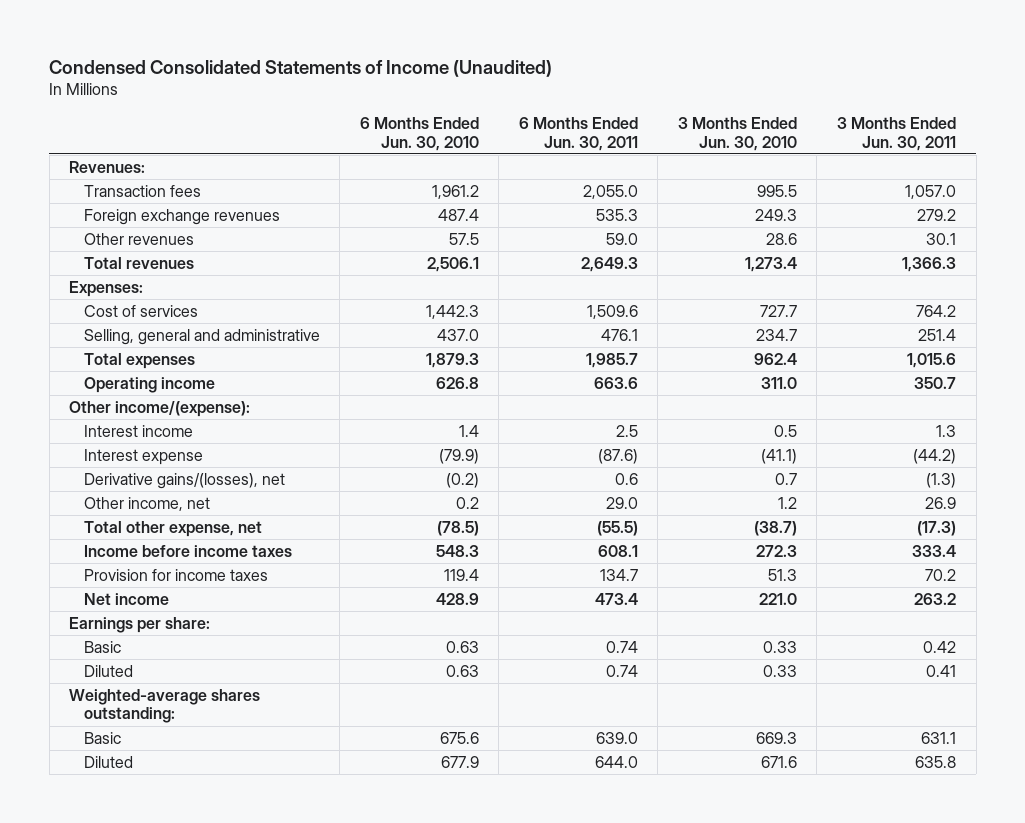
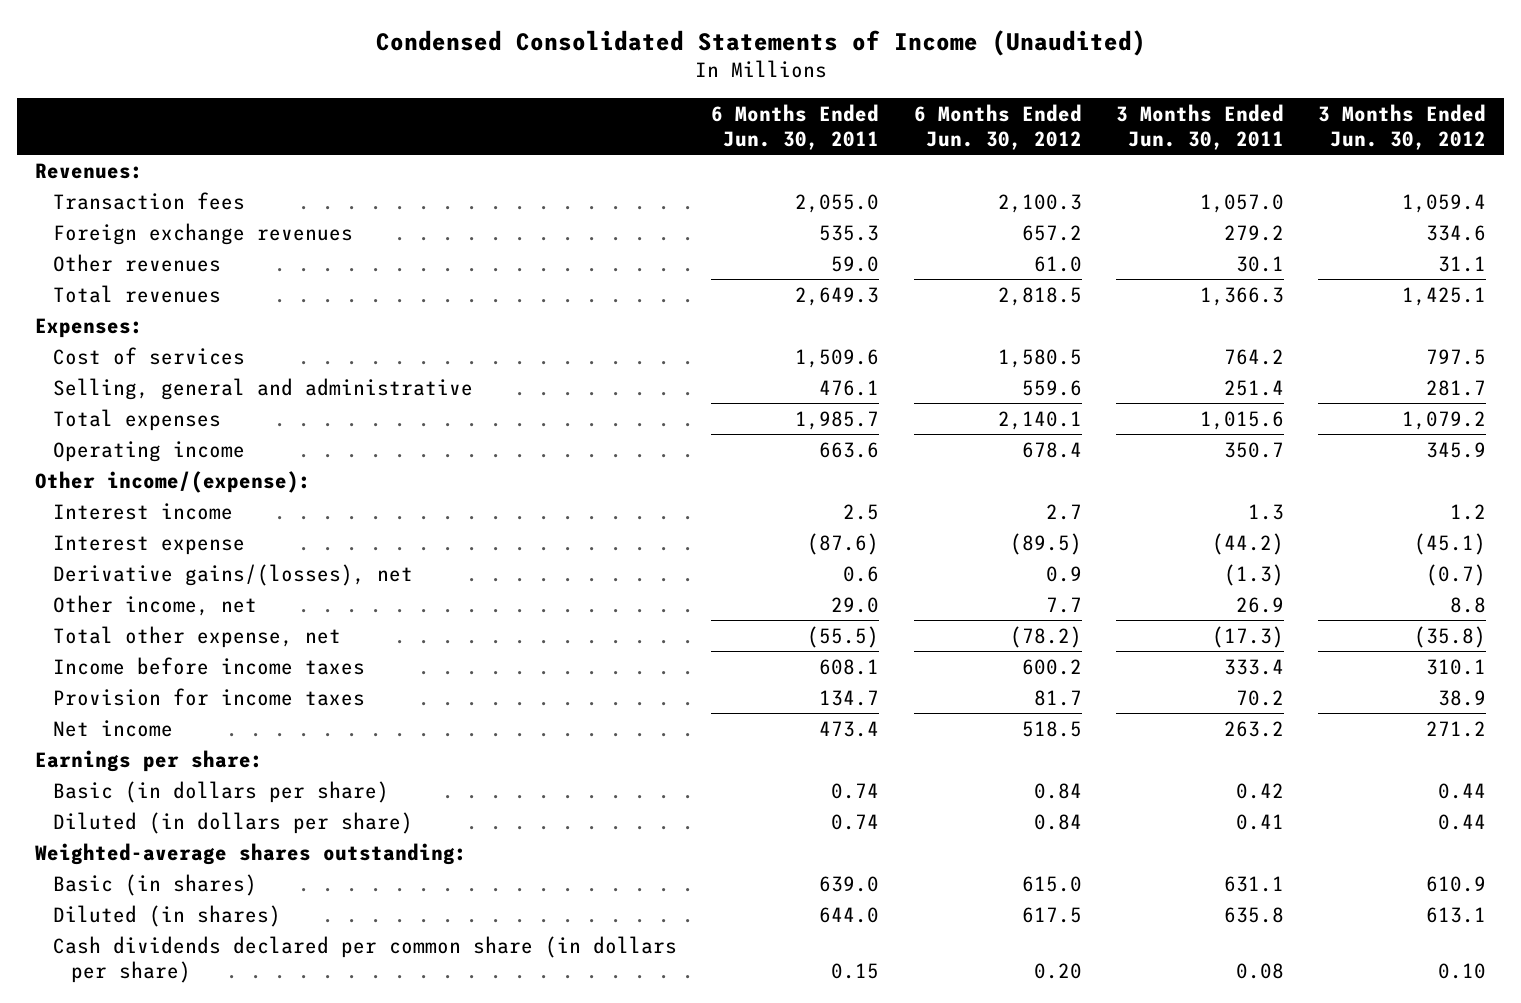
- | 6 Months Ended Jun. 30, 2010 | 6 Months Ended Jun. 30, 2011 | 3 Months Ended Jun. 30, 2010 | 3 Months Ended Jun. 30, 2011
+ | 6 Months Ended Jun. 30, 2011 | 6 Months Ended Jun. 30, 2012 | 3 Months Ended Jun. 30, 2011 | 3 Months Ended Jun. 30, 2012
- Basic | 0.63 | 0.74 | 0.33 | 0.42
- Diluted | 0.63 | 0.74 | 0.33 | 0.41
+ Basic (in dollars per share) | 0.74 | 0.84 | 0.42 | 0.44
+ Diluted (in dollars per share) | 0.74 | 0.84 | 0.41 | 0.44
- Basic | 675.6 | 639.0 | 669.3 | 631.1
- Diluted | 677.9 | 644.0 | 671.6 | 635.8
+ Basic (in shares) | 639.0 | 615.0 | 631.1 | 610.9
+ Diluted (in shares) | 644.0 | 617.5 | 635.8 | 613.1
+ Cash dividends declared per common share (in dollars per share) | 0.15 | 0.20 | 0.08 | 0.10

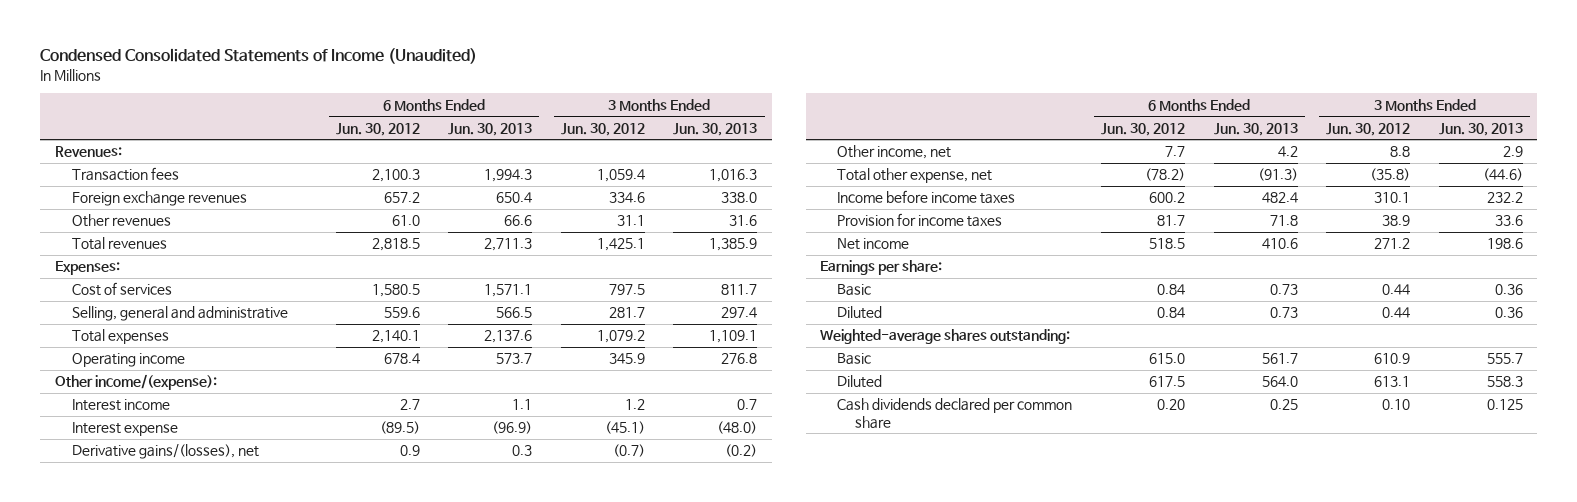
- | 6 Months Ended Jun. 30, 2011 | 6 Months Ended Jun. 30, 2012 | 3 Months Ended Jun. 30, 2011 | 3 Months Ended Jun. 30, 2012
+ | 6 Months Ended Jun. 30, 2012 | 6 Months Ended Jun. 30, 2013 | 3 Months Ended Jun. 30, 2012 | 3 Months Ended Jun. 30, 2013
- Basic (in dollars per share) | 0.74 | 0.84 | 0.42 | 0.44
- Diluted (in dollars per share) | 0.74 | 0.84 | 0.41 | 0.44
+ Basic | 0.84 | 0.73 | 0.44 | 0.36
+ Diluted | 0.84 | 0.73 | 0.44 | 0.36
- Basic (in shares) | 639.0 | 615.0 | 631.1 | 610.9
- Diluted (in shares) | 644.0 | 617.5 | 635.8 | 613.1
- Cash dividends declared per common share (in dollars per share) | 0.15 | 0.20 | 0.08 | 0.10
+ Basic | 615.0 | 561.7 | 610.9 | 555.7
+ Diluted | 617.5 | 564.0 | 613.1 | 558.3
+ Cash dividends declared per common share | 0.20 | 0.25 | 0.10 | 0.125

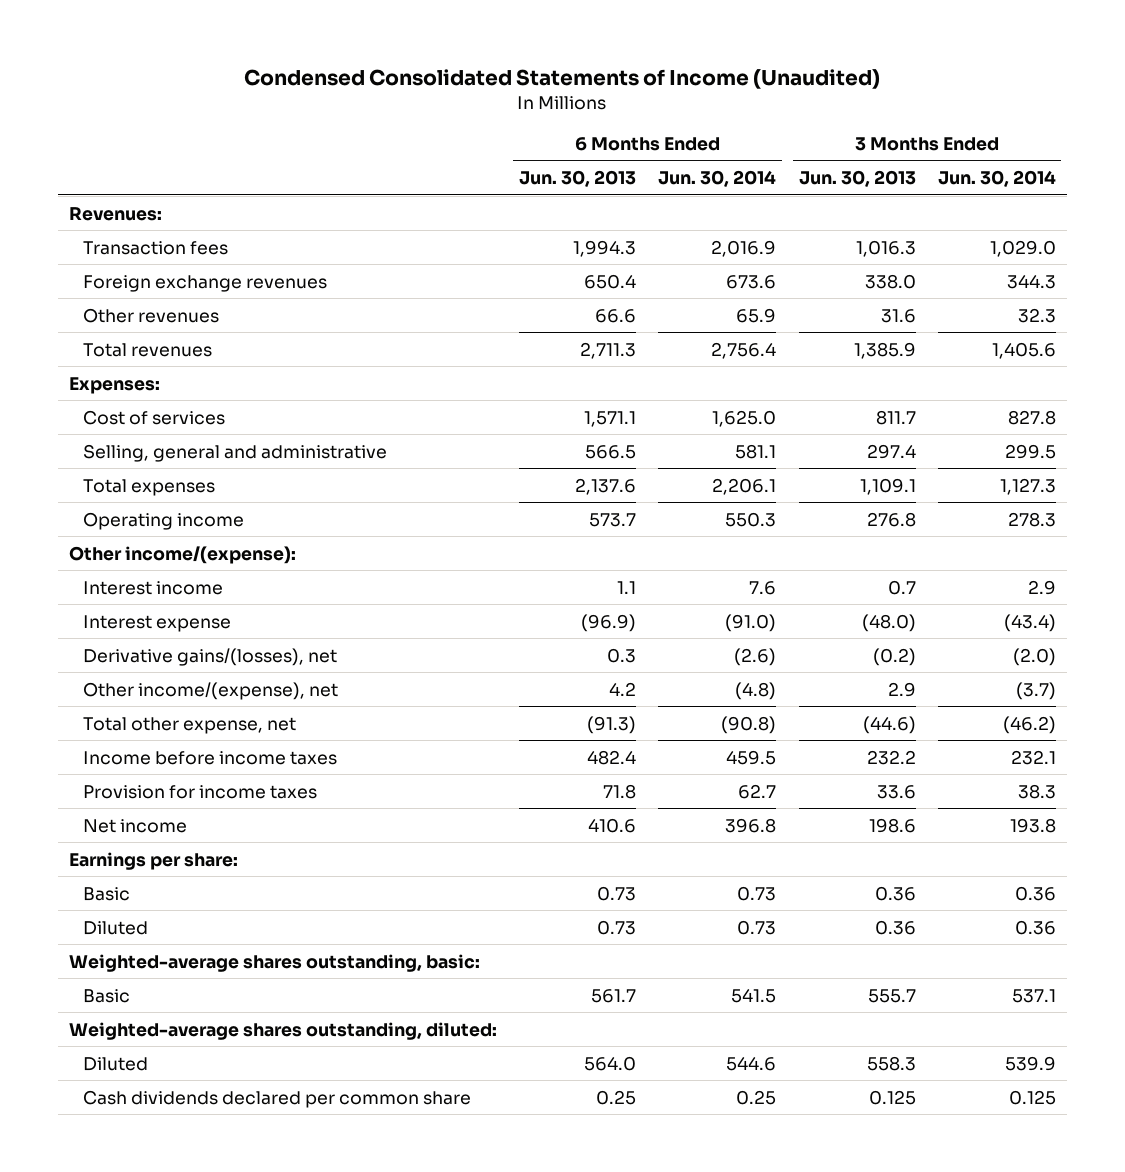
- | 6 Months Ended Jun. 30, 2012 | 6 Months Ended Jun. 30, 2013 | 3 Months Ended Jun. 30, 2012 | 3 Months Ended Jun. 30, 2013
+ | 6 Months Ended Jun. 30, 2013 | 6 Months Ended Jun. 30, 2014 | 3 Months Ended Jun. 30, 2013 | 3 Months Ended Jun. 30, 2014
- Other income, net | 7.7 | 4.2 | 8.8 | 2.9
+ Other income/(expense), net | 4.2 | (4.8) | 2.9 | (3.7)
- Weighted-average shares outstanding:
+ Weighted-average shares outstanding, basic:
+ Weighted-average shares outstanding, diluted:

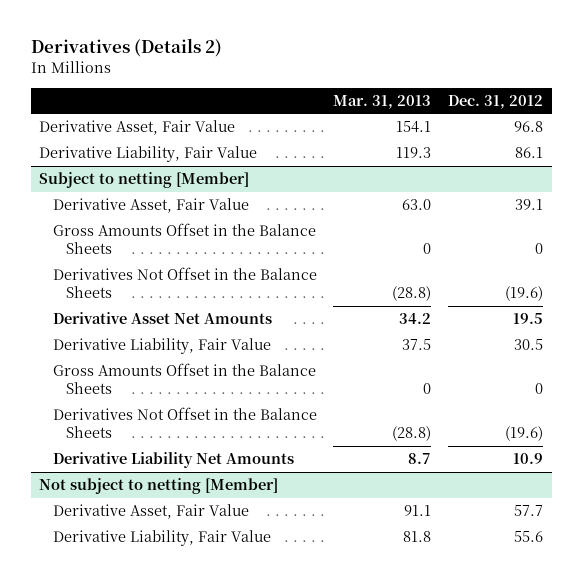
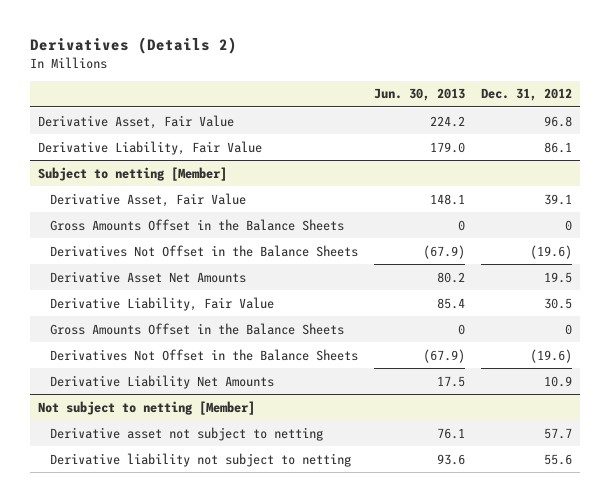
- | Mar. 31, 2013 | Dec. 31, 2012
+ | Jun. 30, 2013 | Dec. 31, 2012
@ Not subject to netting [Member]
- Derivative Asset, Fair Value | 91.1 | 57.7
- Derivative Liability, Fair Value | 81.8 | 55.6
+ Derivative asset not subject to netting | 76.1 | 57.7
+ Derivative liability not subject to netting | 93.6 | 55.6

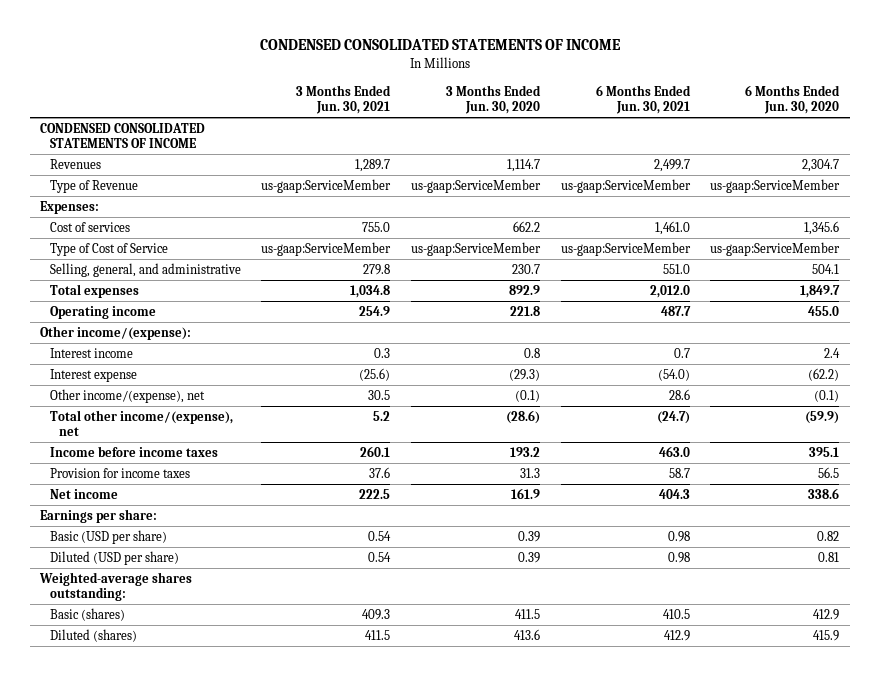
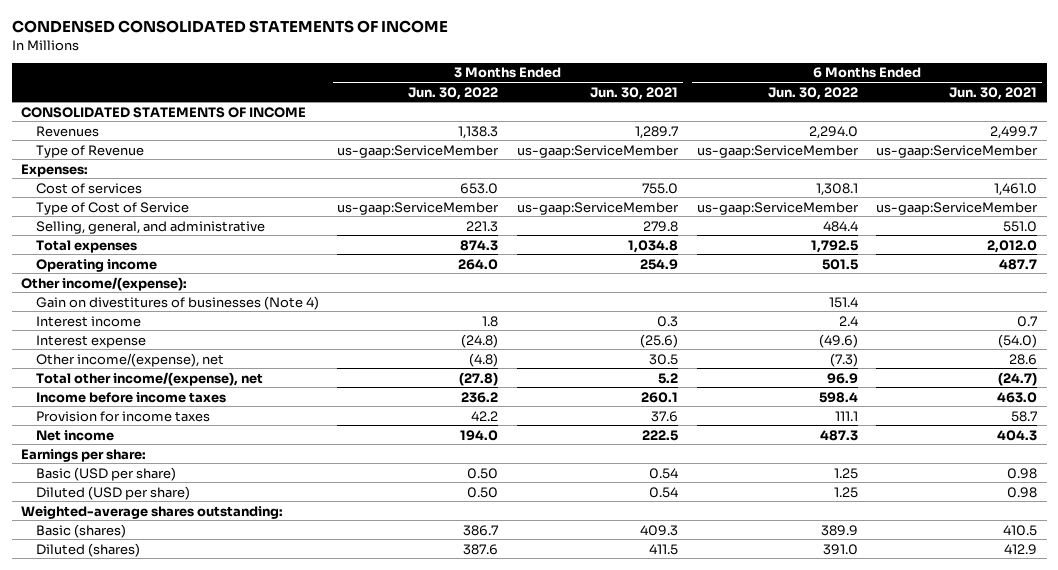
- | 3 Months Ended Jun. 30, 2021 | 3 Months Ended Jun. 30, 2020 | 6 Months Ended Jun. 30, 2021 | 6 Months Ended Jun. 30, 2020
+ | 3 Months Ended Jun. 30, 2022 | 3 Months Ended Jun. 30, 2021 | 6 Months Ended Jun. 30, 2022 | 6 Months Ended Jun. 30, 2021
- CONDENSED CONSOLIDATED STATEMENTS OF INCOME
+ CONSOLIDATED STATEMENTS OF INCOME
+ Gain on divestitures of businesses (Note 4) | | | 151.4 |

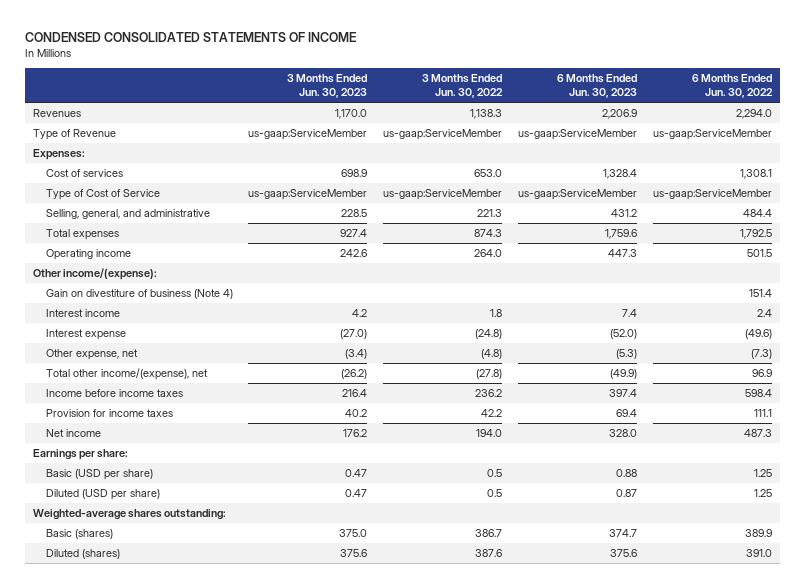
- | 3 Months Ended Jun. 30, 2022 | 3 Months Ended Jun. 30, 2021 | 6 Months Ended Jun. 30, 2022 | 6 Months Ended Jun. 30, 2021
+ | 3 Months Ended Jun. 30, 2023 | 3 Months Ended Jun. 30, 2022 | 6 Months Ended Jun. 30, 2023 | 6 Months Ended Jun. 30, 2022
- CONSOLIDATED STATEMENTS OF INCOME
- Gain on divestitures of businesses (Note 4) | | | 151.4 |
+ Gain on divestiture of business (Note 4) | | | | 151.4
- Other income/(expense), net | (4.8) | 30.5 | (7.3) | 28.6
+ Other expense, net | (3.4) | (4.8) | (5.3) | (7.3)
- Basic (USD per share) | 0.50 | 0.54 | 1.25 | 0.98
- Diluted (USD per share) | 0.50 | 0.54 | 1.25 | 0.98
+ Basic (USD per share) | 0.47 | 0.5 | 0.88 | 1.25
+ Diluted (USD per share) | 0.47 | 0.5 | 0.87 | 1.25

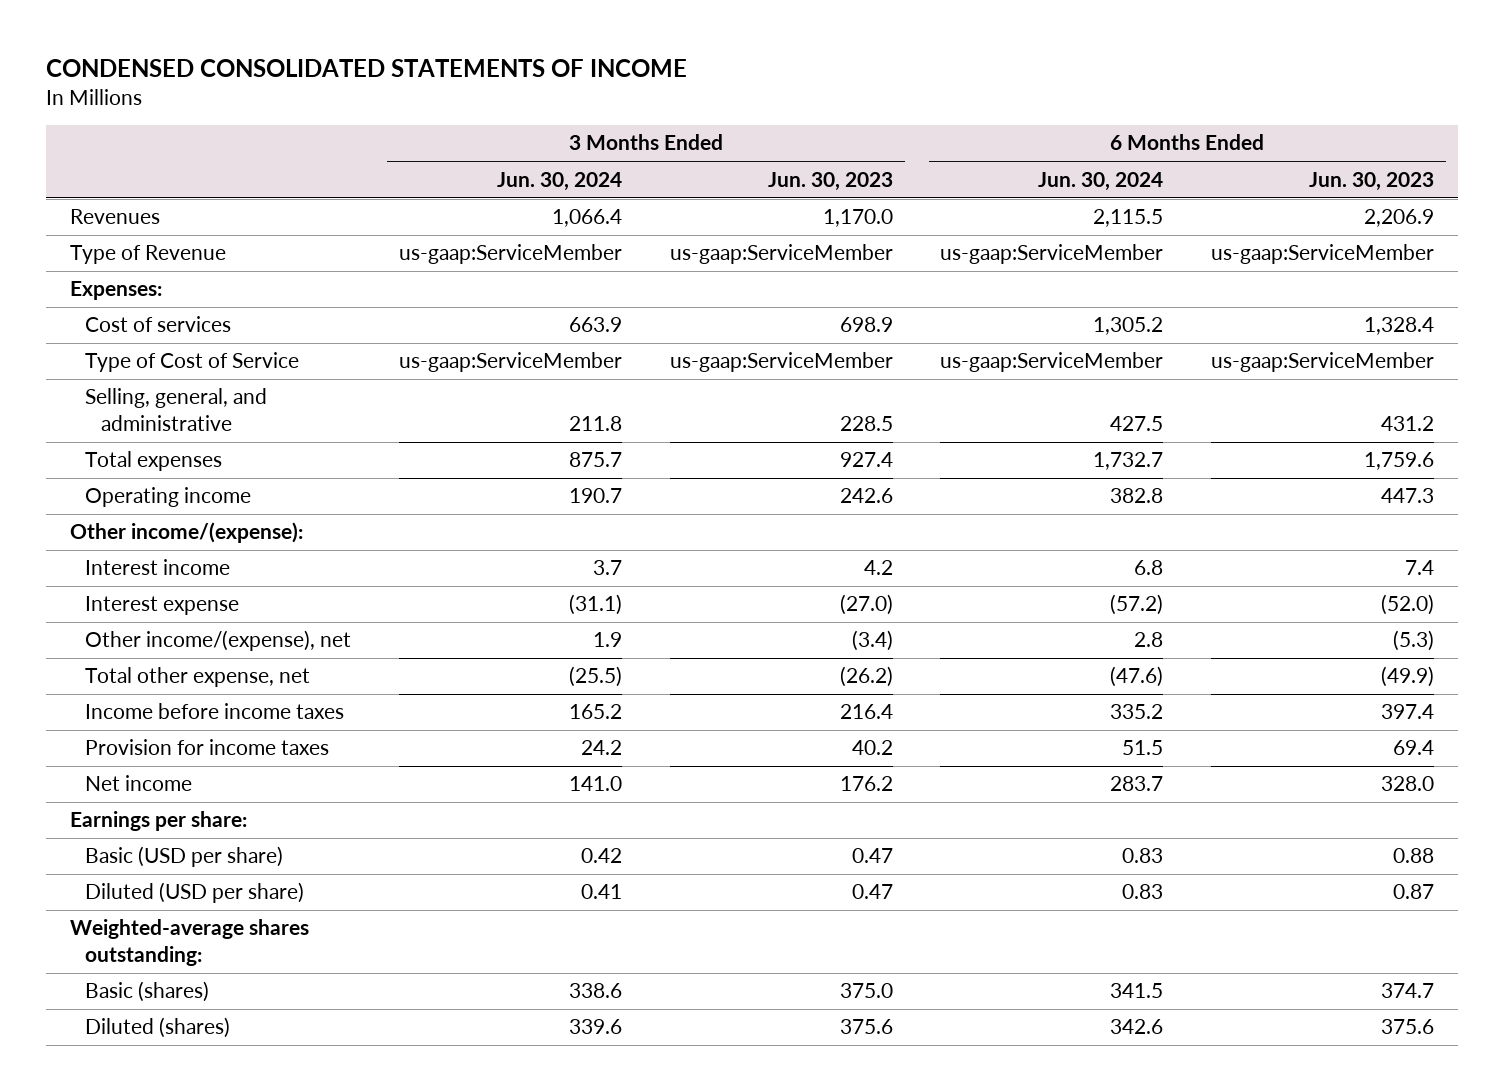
- | 3 Months Ended Jun. 30, 2023 | 3 Months Ended Jun. 30, 2022 | 6 Months Ended Jun. 30, 2023 | 6 Months Ended Jun. 30, 2022
+ | 3 Months Ended Jun. 30, 2024 | 3 Months Ended Jun. 30, 2023 | 6 Months Ended Jun. 30, 2024 | 6 Months Ended Jun. 30, 2023
- Gain on divestiture of business (Note 4) | | | | 151.4
- Other expense, net | (3.4) | (4.8) | (5.3) | (7.3)
- Total other income/(expense), net | (26.2) | (27.8) | (49.9) | 96.9
+ Other income/(expense), net | 1.9 | (3.4) | 2.8 | (5.3)
+ Total other expense, net | (25.5) | (26.2) | (47.6) | (49.9)

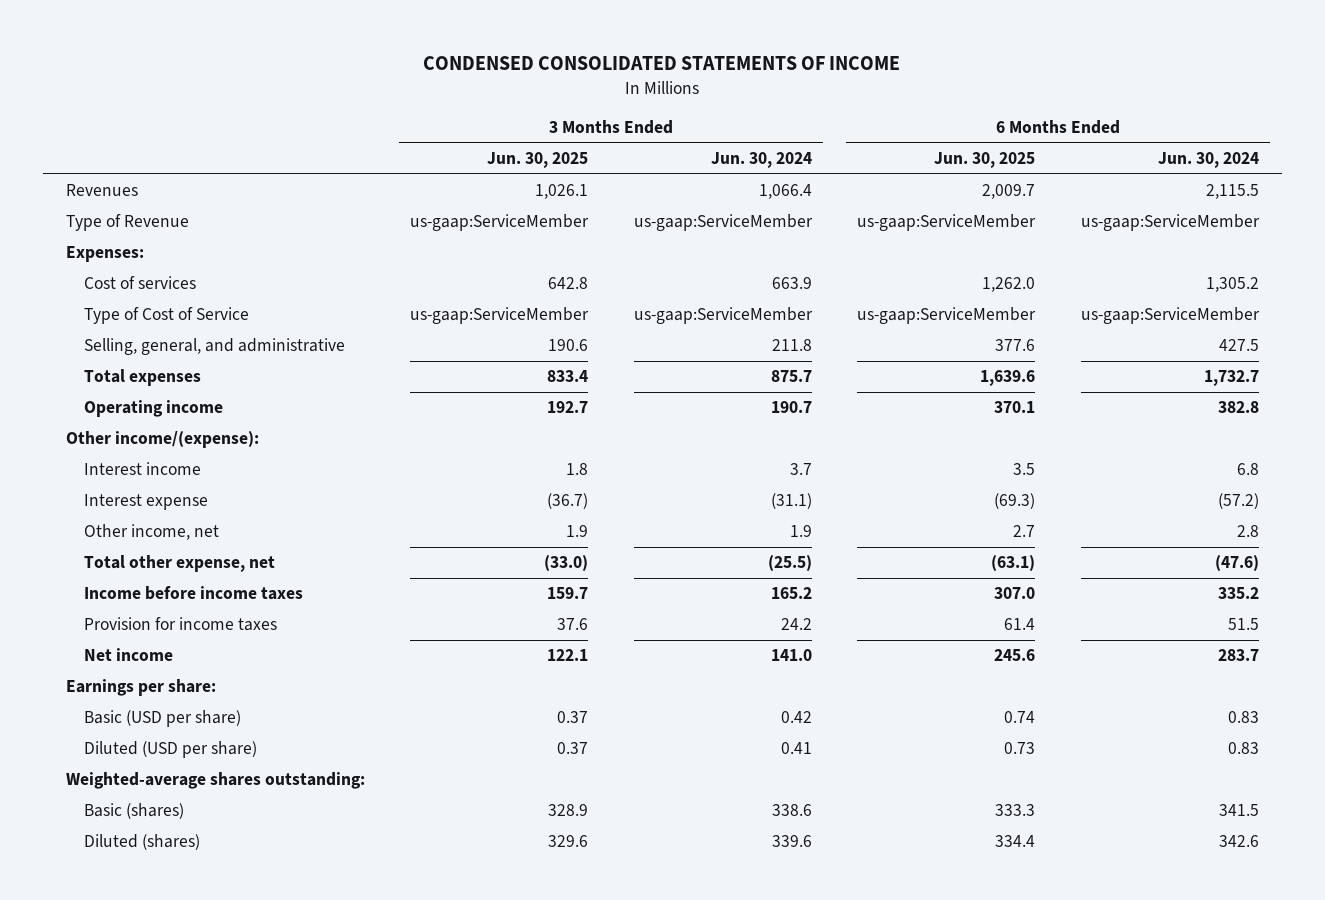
- | 3 Months Ended Jun. 30, 2024 | 3 Months Ended Jun. 30, 2023 | 6 Months Ended Jun. 30, 2024 | 6 Months Ended Jun. 30, 2023
+ | 3 Months Ended Jun. 30, 2025 | 3 Months Ended Jun. 30, 2024 | 6 Months Ended Jun. 30, 2025 | 6 Months Ended Jun. 30, 2024
- Other income/(expense), net | 1.9 | (3.4) | 2.8 | (5.3)
+ Other income, net | 1.9 | 1.9 | 2.7 | 2.8

